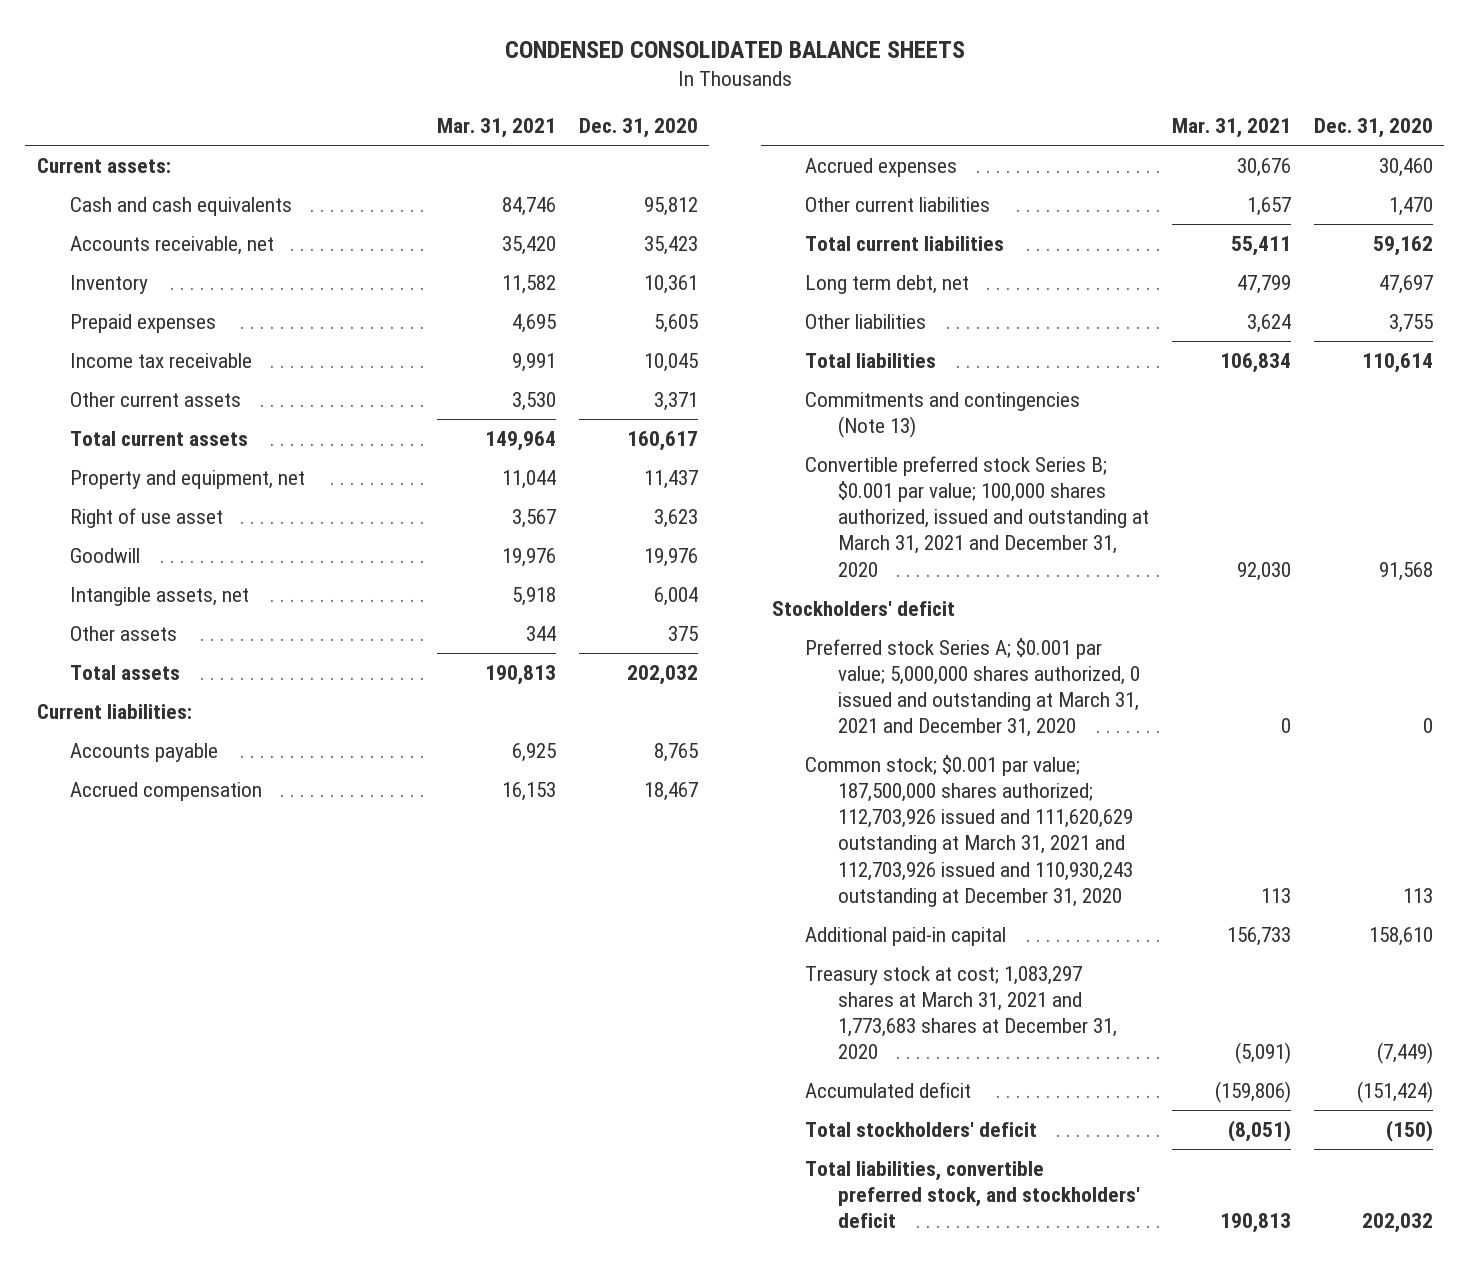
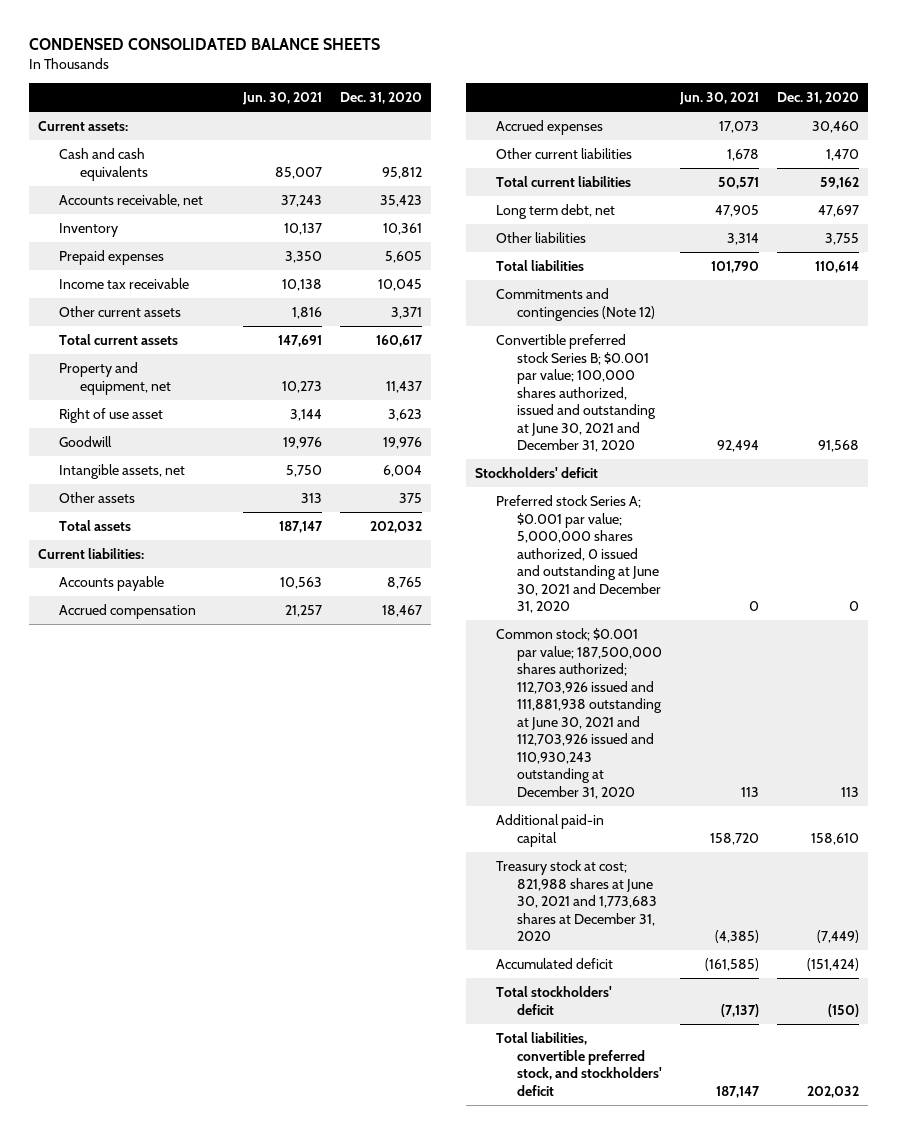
- | Mar. 31, 2021 | Dec. 31, 2020
+ | Jun. 30, 2021 | Dec. 31, 2020
- Commitments and contingencies (Note 13)
- Convertible preferred stock Series B; $0.001 par value; 100,000 shares authorized, issued and outstanding at March 31, 2021 and December 31, 2020 | 92,030 | 91,568
+ Commitments and contingencies (Note 12)
+ Convertible preferred stock Series B; $0.001 par value; 100,000 shares authorized, issued and outstanding at June 30, 2021 and December 31, 2020 | 92,494 | 91,568
- Preferred stock Series A; $0.001 par value; 5,000,000 shares authorized, 0 issued and outstanding at March 31, 2021 and December 31, 2020 | 0 | 0
- Common stock; $0.001 par value; 187,500,000 shares authorized; 112,703,926 issued and 111,620,629 outstanding at March 31, 2021 and 112,703,926 issued and 110,930,243 outstanding at December 31, 2020 | 113 | 113
+ Preferred stock Series A; $0.001 par value; 5,000,000 shares authorized, 0 issued and outstanding at June 30, 2021 and December 31, 2020 | 0 | 0
+ Common stock; $0.001 par value; 187,500,000 shares authorized; 112,703,926 issued and 111,881,938 outstanding at June 30, 2021 and 112,703,926 issued and 110,930,243 outstanding at December 31, 2020 | 113 | 113
- Treasury stock at cost; 1,083,297 shares at March 31, 2021 and 1,773,683 shares at December 31, 2020 | (5,091) | (7,449)
+ Treasury stock at cost; 821,988 shares at June 30, 2021 and 1,773,683 shares at December 31, 2020 | (4,385) | (7,449)

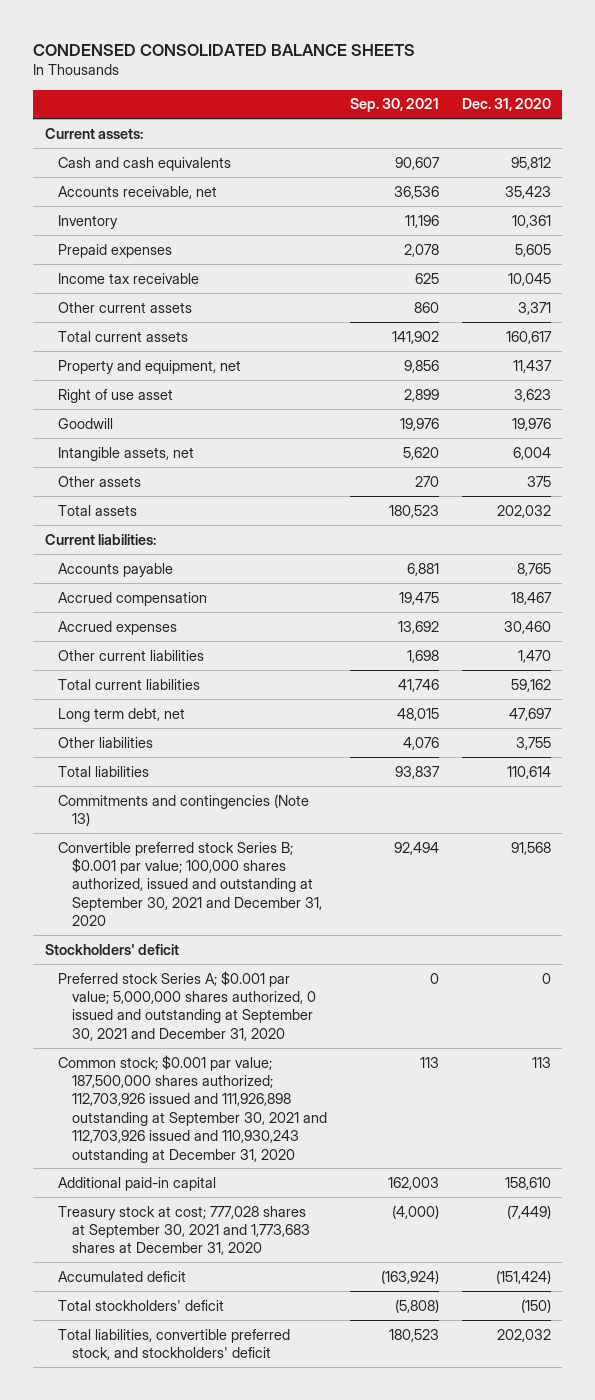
- | Jun. 30, 2021 | Dec. 31, 2020
+ | Sep. 30, 2021 | Dec. 31, 2020
- Commitments and contingencies (Note 12)
- Convertible preferred stock Series B; $0.001 par value; 100,000 shares authorized, issued and outstanding at June 30, 2021 and December 31, 2020 | 92,494 | 91,568
+ Commitments and contingencies (Note 13)
+ Convertible preferred stock Series B; $0.001 par value; 100,000 shares authorized, issued and outstanding at September 30, 2021 and December 31, 2020 | 92,494 | 91,568
- Preferred stock Series A; $0.001 par value; 5,000,000 shares authorized, 0 issued and outstanding at June 30, 2021 and December 31, 2020 | 0 | 0
- Common stock; $0.001 par value; 187,500,000 shares authorized; 112,703,926 issued and 111,881,938 outstanding at June 30, 2021 and 112,703,926 issued and 110,930,243 outstanding at December 31, 2020 | 113 | 113
+ Preferred stock Series A; $0.001 par value; 5,000,000 shares authorized, 0 issued and outstanding at September 30, 2021 and December 31, 2020 | 0 | 0
+ Common stock; $0.001 par value; 187,500,000 shares authorized; 112,703,926 issued and 111,926,898 outstanding at September 30, 2021 and 112,703,926 issued and 110,930,243 outstanding at December 31, 2020 | 113 | 113
- Treasury stock at cost; 821,988 shares at June 30, 2021 and 1,773,683 shares at December 31, 2020 | (4,385) | (7,449)
+ Treasury stock at cost; 777,028 shares at September 30, 2021 and 1,773,683 shares at December 31, 2020 | (4,000) | (7,449)

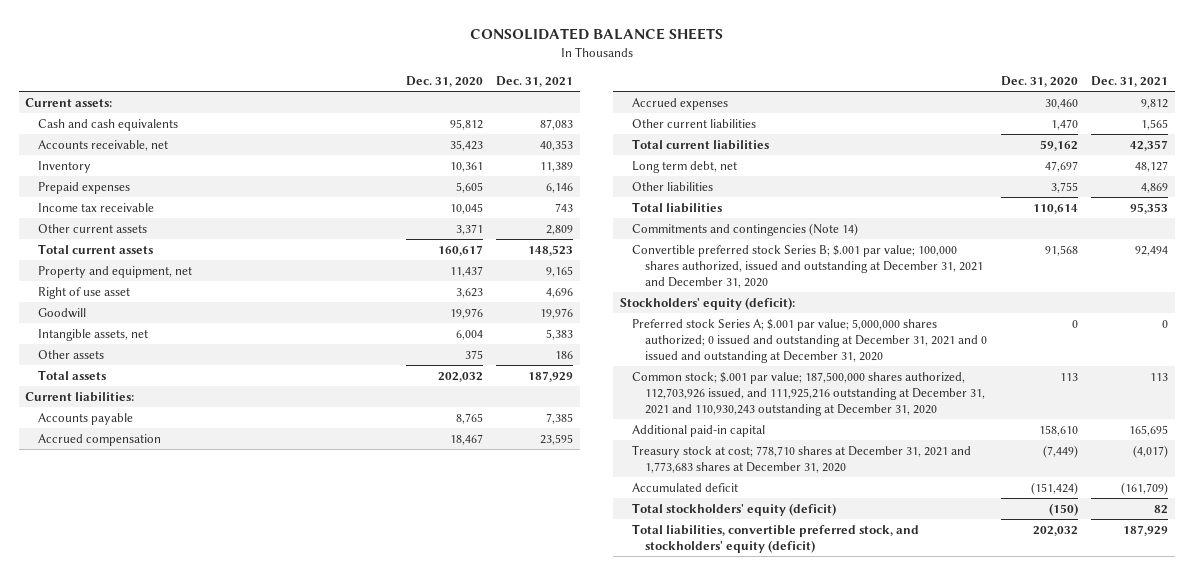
- CONDENSED CONSOLIDATED BALANCE SHEETS
+ CONSOLIDATED BALANCE SHEETS
- | Sep. 30, 2021 | Dec. 31, 2020
+ | Dec. 31, 2020 | Dec. 31, 2021
- Commitments and contingencies (Note 13)
- Convertible preferred stock Series B; $0.001 par value; 100,000 shares authorized, issued and outstanding at September 30, 2021 and December 31, 2020 | 92,494 | 91,568
- Stockholders' deficit
- Preferred stock Series A; $0.001 par value; 5,000,000 shares authorized, 0 issued and outstanding at September 30, 2021 and December 31, 2020 | 0 | 0
- Common stock; $0.001 par value; 187,500,000 shares authorized; 112,703,926 issued and 111,926,898 outstanding at September 30, 2021 and 112,703,926 issued and 110,930,243 outstanding at December 31, 2020 | 113 | 113
+ Commitments and contingencies (Note 14)
+ Convertible preferred stock Series B; $.001 par value; 100,000 shares authorized, issued and outstanding at December 31, 2021 and December 31, 2020 | 91,568 | 92,494
+ Stockholders' equity (deficit):
+ Preferred stock Series A; $.001 par value; 5,000,000 shares authorized; 0 issued and outstanding at December 31, 2021 and 0 issued and outstanding at December 31, 2020 | 0 | 0
+ Common stock; $.001 par value; 187,500,000 shares authorized, 112,703,926 issued, and 111,925,216 outstanding at December 31, 2021 and 110,930,243 outstanding at December 31, 2020 | 113 | 113
- Treasury stock at cost; 777,028 shares at September 30, 2021 and 1,773,683 shares at December 31, 2020 | (4,000) | (7,449)
+ Treasury stock at cost; 778,710 shares at December 31, 2021 and 1,773,683 shares at December 31, 2020 | (7,449) | (4,017)
- Total stockholders' deficit | (5,808) | (150)
- Total liabilities, convertible preferred stock, and stockholders' deficit | 180,523 | 202,032
+ Total stockholders' equity (deficit) | (150) | 82
+ Total liabilities, convertible preferred stock, and stockholders' equity (deficit) | 202,032 | 187,929

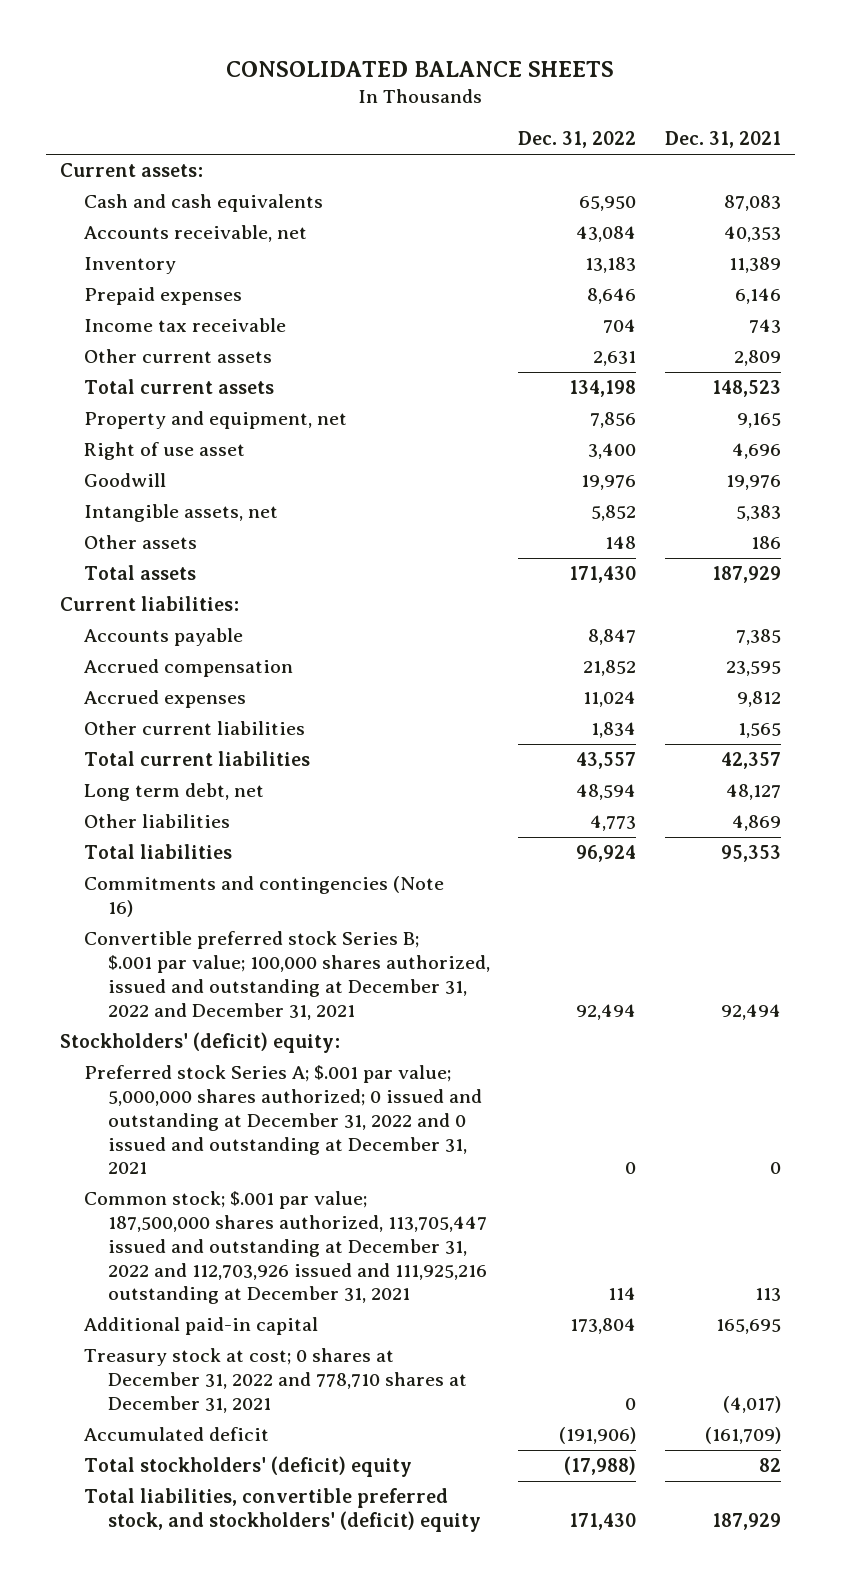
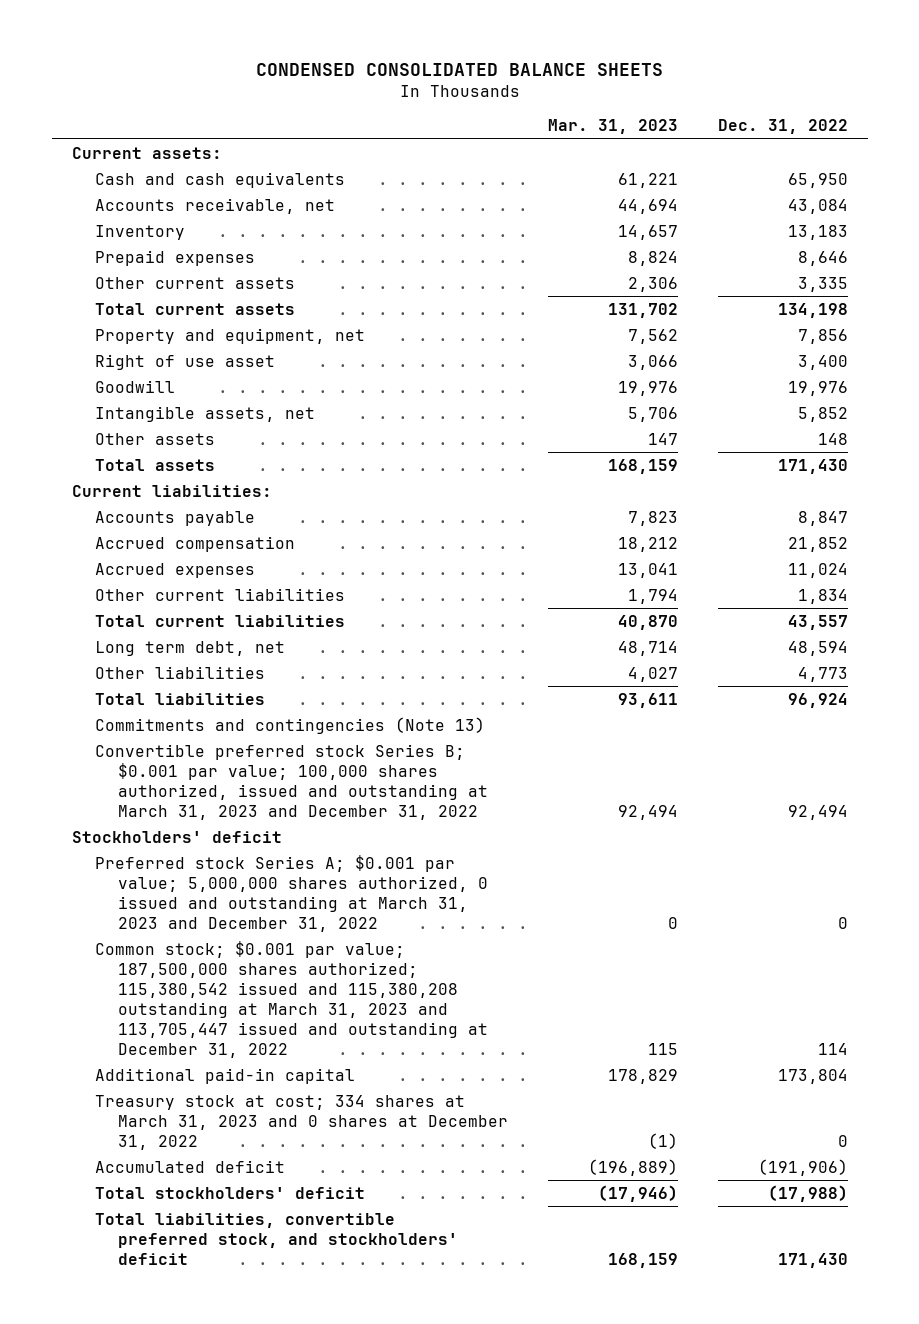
- CONSOLIDATED BALANCE SHEETS
+ CONDENSED CONSOLIDATED BALANCE SHEETS
- | Dec. 31, 2022 | Dec. 31, 2021
+ | Mar. 31, 2023 | Dec. 31, 2022
- Income tax receivable | 704 | 743
- Other current assets | 2,631 | 2,809
+ Other current assets | 2,306 | 3,335
- Commitments and contingencies (Note 16)
- Convertible preferred stock Series B; $.001 par value; 100,000 shares authorized, issued and outstanding at December 31, 2022 and December 31, 2021 | 92,494 | 92,494
- Stockholders' (deficit) equity:
- Preferred stock Series A; $.001 par value; 5,000,000 shares authorized; 0 issued and outstanding at December 31, 2022 and 0 issued and outstanding at December 31, 2021 | 0 | 0
- Common stock; $.001 par value; 187,500,000 shares authorized, 113,705,447 issued and outstanding at December 31, 2022 and 112,703,926 issued and 111,925,216 outstanding at December 31, 2021 | 114 | 113
+ Commitments and contingencies (Note 13)
+ Convertible preferred stock Series B; $0.001 par value; 100,000 shares authorized, issued and outstanding at March 31, 2023 and December 31, 2022 | 92,494 | 92,494
+ Stockholders' deficit
+ Preferred stock Series A; $0.001 par value; 5,000,000 shares authorized, 0 issued and outstanding at March 31, 2023 and December 31, 2022 | 0 | 0
+ Common stock; $0.001 par value; 187,500,000 shares authorized; 115,380,542 issued and 115,380,208 outstanding at March 31, 2023 and 113,705,447 issued and outstanding at December 31, 2022 | 115 | 114
- Treasury stock at cost; 0 shares at December 31, 2022 and 778,710 shares at December 31, 2021 | 0 | (4,017)
+ Treasury stock at cost; 334 shares at March 31, 2023 and 0 shares at December 31, 2022 | (1) | 0
- Total stockholders' (deficit) equity | (17,988) | 82
- Total liabilities, convertible preferred stock, and stockholders' (deficit) equity | 171,430 | 187,929
+ Total stockholders' deficit | (17,946) | (17,988)
+ Total liabilities, convertible preferred stock, and stockholders' deficit | 168,159 | 171,430

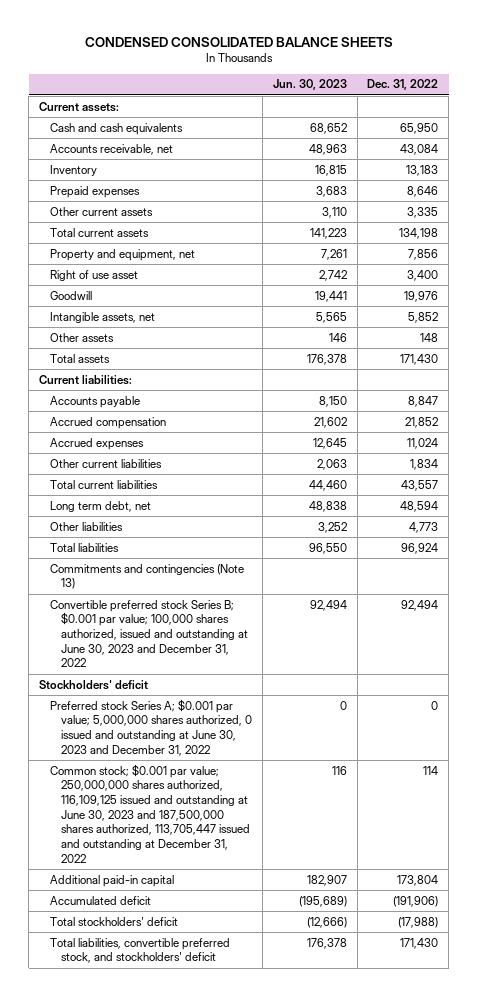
- | Mar. 31, 2023 | Dec. 31, 2022
+ | Jun. 30, 2023 | Dec. 31, 2022
- Convertible preferred stock Series B; $0.001 par value; 100,000 shares authorized, issued and outstanding at March 31, 2023 and December 31, 2022 | 92,494 | 92,494
+ Convertible preferred stock Series B; $0.001 par value; 100,000 shares authorized, issued and outstanding at June 30, 2023 and December 31, 2022 | 92,494 | 92,494
- Preferred stock Series A; $0.001 par value; 5,000,000 shares authorized, 0 issued and outstanding at March 31, 2023 and December 31, 2022 | 0 | 0
- Common stock; $0.001 par value; 187,500,000 shares authorized; 115,380,542 issued and 115,380,208 outstanding at March 31, 2023 and 113,705,447 issued and outstanding at December 31, 2022 | 115 | 114
+ Preferred stock Series A; $0.001 par value; 5,000,000 shares authorized, 0 issued and outstanding at June 30, 2023 and December 31, 2022 | 0 | 0
+ Common stock; $0.001 par value; 250,000,000 shares authorized, 116,109,125 issued and outstanding at June 30, 2023 and 187,500,000 shares authorized, 113,705,447 issued and outstanding at December 31, 2022 | 116 | 114
- Treasury stock at cost; 334 shares at March 31, 2023 and 0 shares at December 31, 2022 | (1) | 0

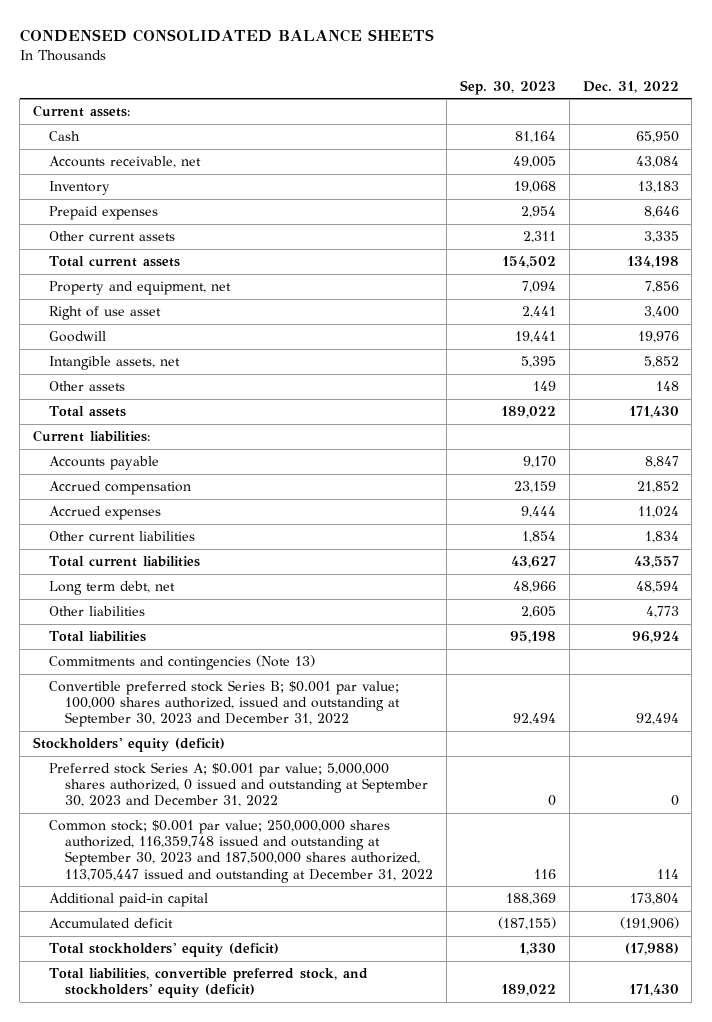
- | Jun. 30, 2023 | Dec. 31, 2022
+ | Sep. 30, 2023 | Dec. 31, 2022
- Cash and cash equivalents | 68,652 | 65,950
+ Cash | 81,164 | 65,950
- Convertible preferred stock Series B; $0.001 par value; 100,000 shares authorized, issued and outstanding at June 30, 2023 and December 31, 2022 | 92,494 | 92,494
- Stockholders' deficit
- Preferred stock Series A; $0.001 par value; 5,000,000 shares authorized, 0 issued and outstanding at June 30, 2023 and December 31, 2022 | 0 | 0
- Common stock; $0.001 par value; 250,000,000 shares authorized, 116,109,125 issued and outstanding at June 30, 2023 and 187,500,000 shares authorized, 113,705,447 issued and outstanding at December 31, 2022 | 116 | 114
+ Convertible preferred stock Series B; $0.001 par value; 100,000 shares authorized, issued and outstanding at September 30, 2023 and December 31, 2022 | 92,494 | 92,494
+ Stockholders' equity (deficit)
+ Preferred stock Series A; $0.001 par value; 5,000,000 shares authorized, 0 issued and outstanding at September 30, 2023 and December 31, 2022 | 0 | 0
+ Common stock; $0.001 par value; 250,000,000 shares authorized, 116,359,748 issued and outstanding at September 30, 2023 and 187,500,000 shares authorized, 113,705,447 issued and outstanding at December 31, 2022 | 116 | 114
- Total stockholders' deficit | (12,666) | (17,988)
- Total liabilities, convertible preferred stock, and stockholders' deficit | 176,378 | 171,430
+ Total stockholders' equity (deficit) | 1,330 | (17,988)
+ Total liabilities, convertible preferred stock, and stockholders' equity (deficit) | 189,022 | 171,430

